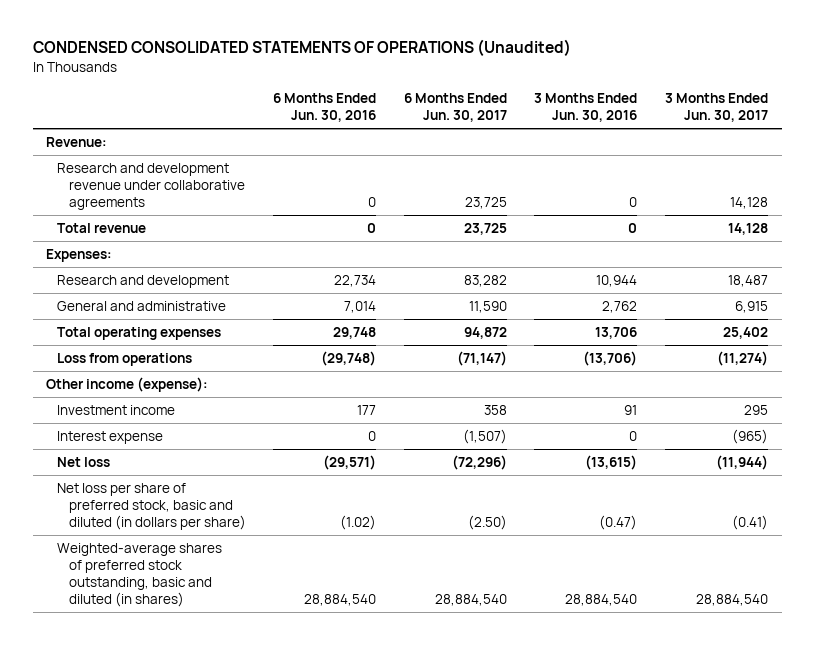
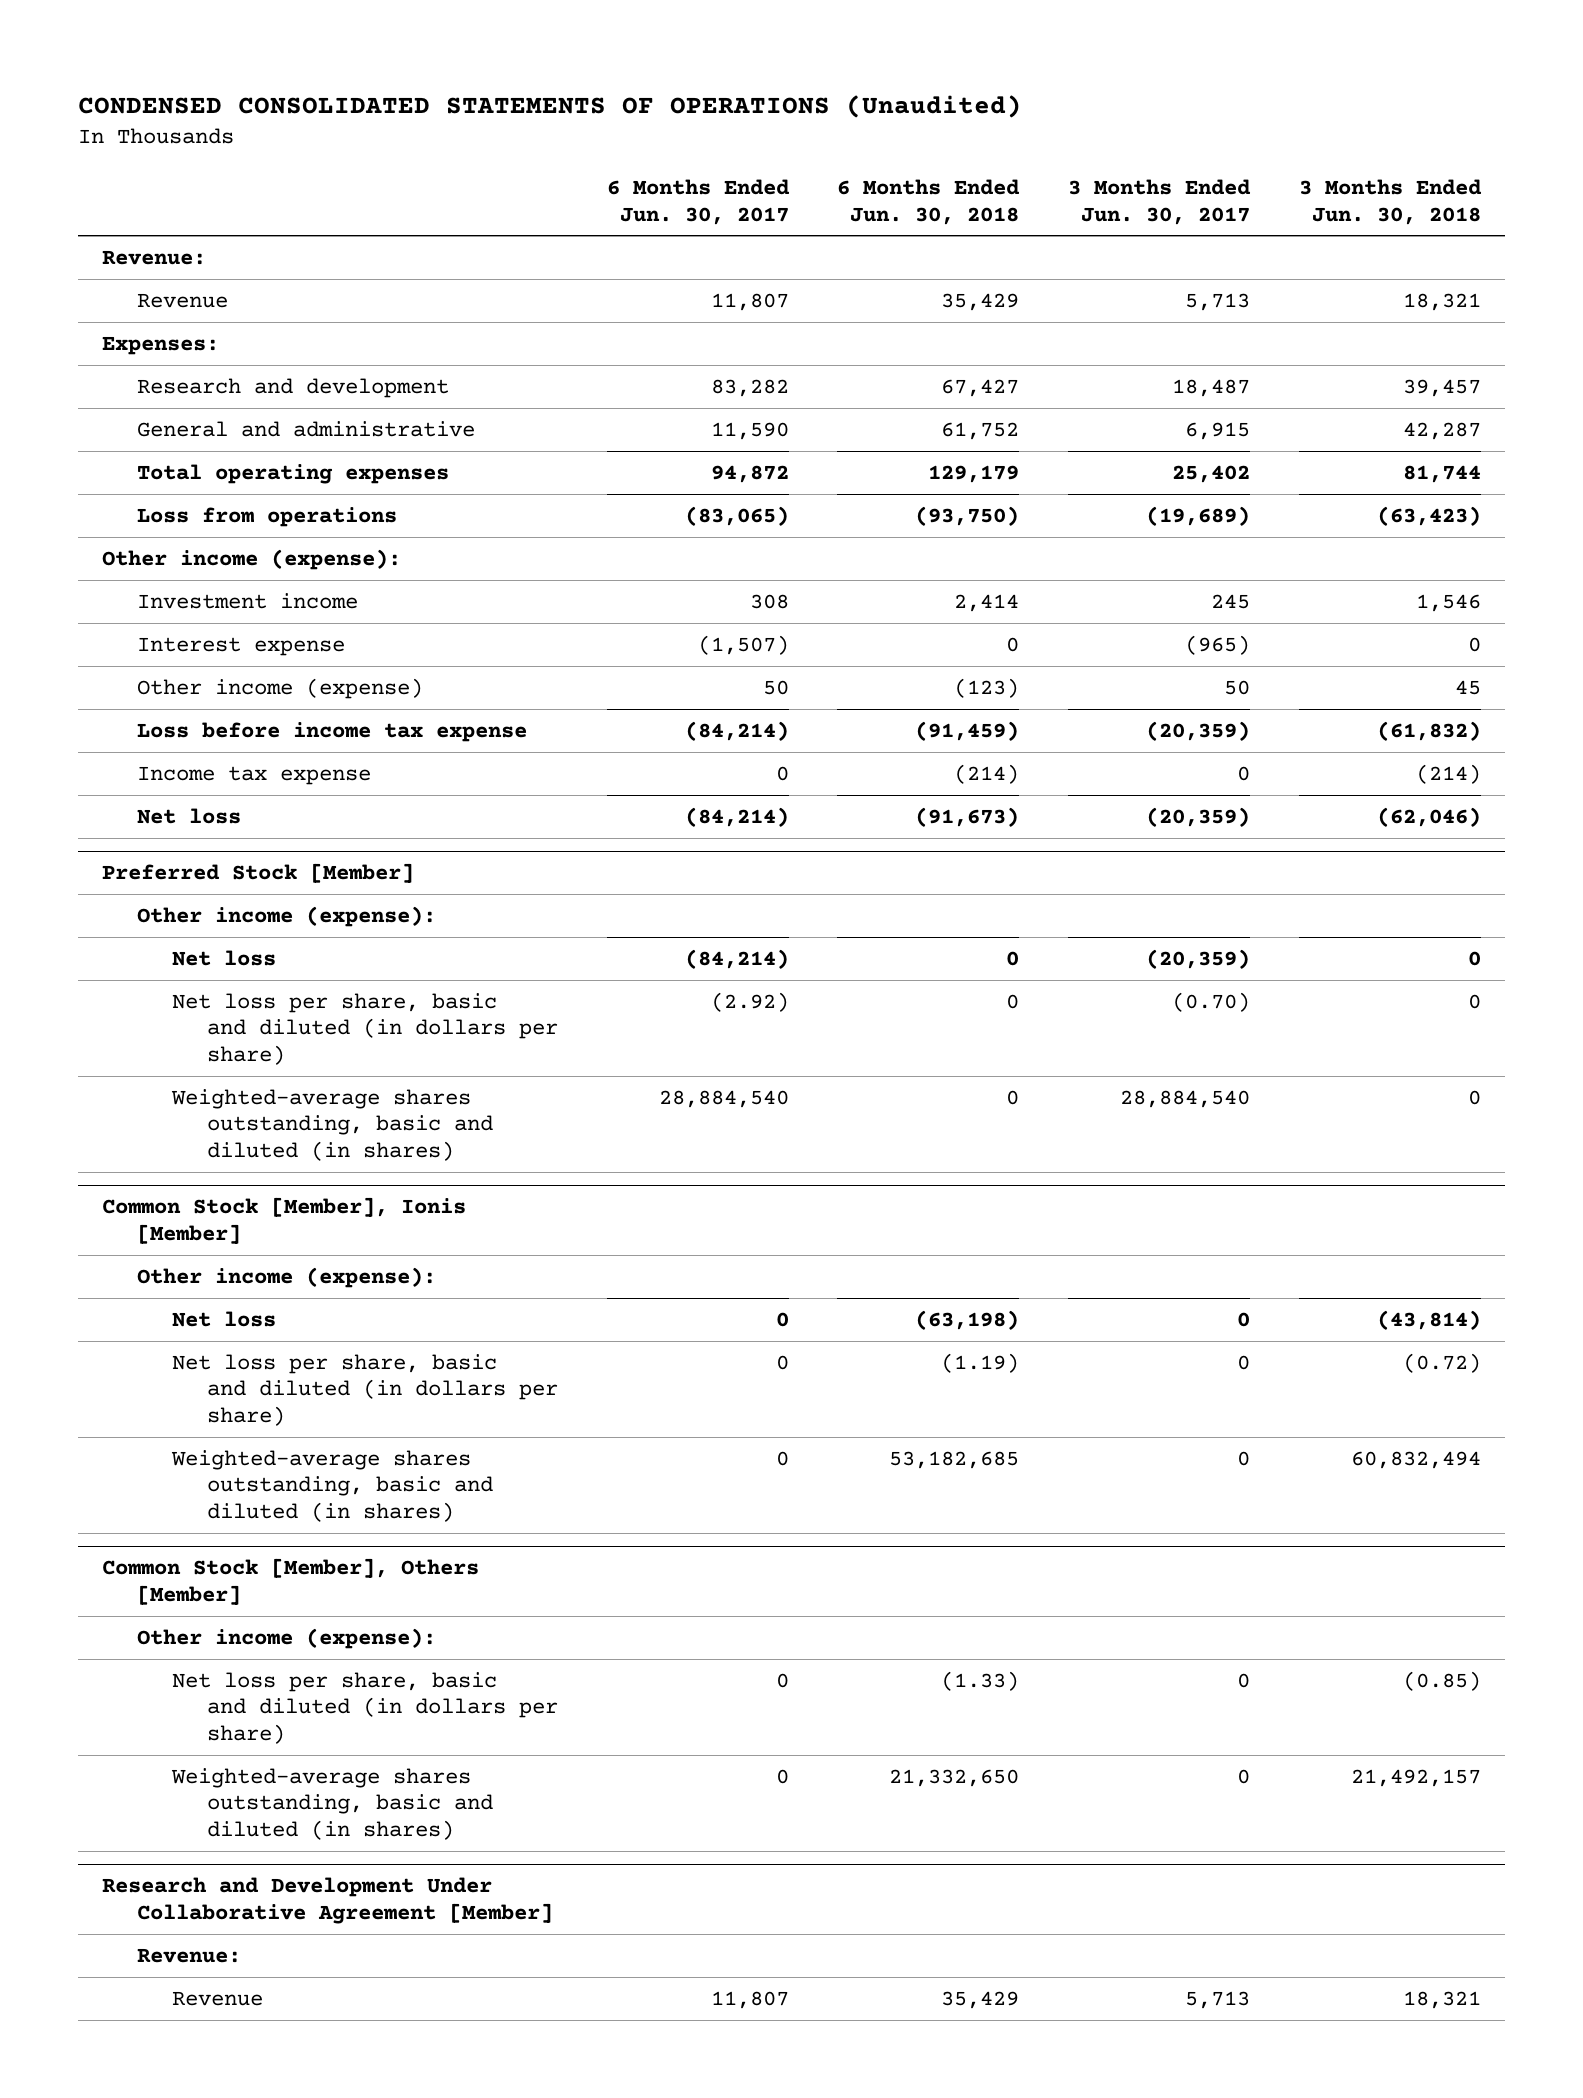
- | 6 Months Ended Jun. 30, 2016 | 6 Months Ended Jun. 30, 2017 | 3 Months Ended Jun. 30, 2016 | 3 Months Ended Jun. 30, 2017
+ | 6 Months Ended Jun. 30, 2017 | 6 Months Ended Jun. 30, 2018 | 3 Months Ended Jun. 30, 2017 | 3 Months Ended Jun. 30, 2018
- Research and development revenue under collaborative agreements | 0 | 23,725 | 0 | 14,128
- Total revenue | 0 | 23,725 | 0 | 14,128
+ Revenue | 11,807 | 35,429 | 5,713 | 18,321
- Loss from operations | (29,748) | (71,147) | (13,706) | (11,274)
+ Loss from operations | (83,065) | (93,750) | (19,689) | (63,423)
- Investment income | 177 | 358 | 91 | 295
+ Investment income | 308 | 2,414 | 245 | 1,546
- Net loss | (29,571) | (72,296) | (13,615) | (11,944)
- Net loss per share of preferred stock, basic and diluted (in dollars per share) | (1.02) | (2.50) | (0.47) | (0.41)
- Weighted-average shares of preferred stock outstanding, basic and diluted (in shares) | 28,884,540 | 28,884,540 | 28,884,540 | 28,884,540
+ Other income (expense) | 50 | (123) | 50 | 45
+ Loss before income tax expense | (84,214) | (91,459) | (20,359) | (61,832)
+ Income tax expense | 0 | (214) | 0 | (214)
+ Net loss | (84,214) | (91,673) | (20,359) | (62,046)
+ Preferred Stock [Member]
+ Other income (expense):
+ Net loss | (84,214) | 0 | (20,359) | 0
+ Net loss per share, basic and diluted (in dollars per share) | (2.92) | 0 | (0.70) | 0
+ Weighted-average shares outstanding, basic and diluted (in shares) | 28,884,540 | 0 | 28,884,540 | 0
+ Common Stock [Member], Ionis [Member]
+ Other income (expense):
+ Net loss | 0 | (63,198) | 0 | (43,814)
+ Net loss per share, basic and diluted (in dollars per share) | 0 | (1.19) | 0 | (0.72)
+ Weighted-average shares outstanding, basic and diluted (in shares) | 0 | 53,182,685 | 0 | 60,832,494
+ Common Stock [Member], Others [Member]
+ Other income (expense):
+ Net loss per share, basic and diluted (in dollars per share) | 0 | (1.33) | 0 | (0.85)
+ Weighted-average shares outstanding, basic and diluted (in shares) | 0 | 21,332,650 | 0 | 21,492,157
+ Research and Development Under Collaborative Agreement [Member]
+ Revenue:
+ Revenue | 11,807 | 35,429 | 5,713 | 18,321

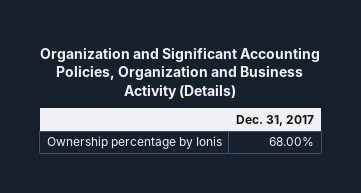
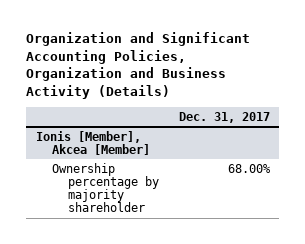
- Ownership percentage by Ionis | 68.00%
+ Ionis [Member], Akcea [Member]
+ Ownership percentage by majority shareholder | 68.00%

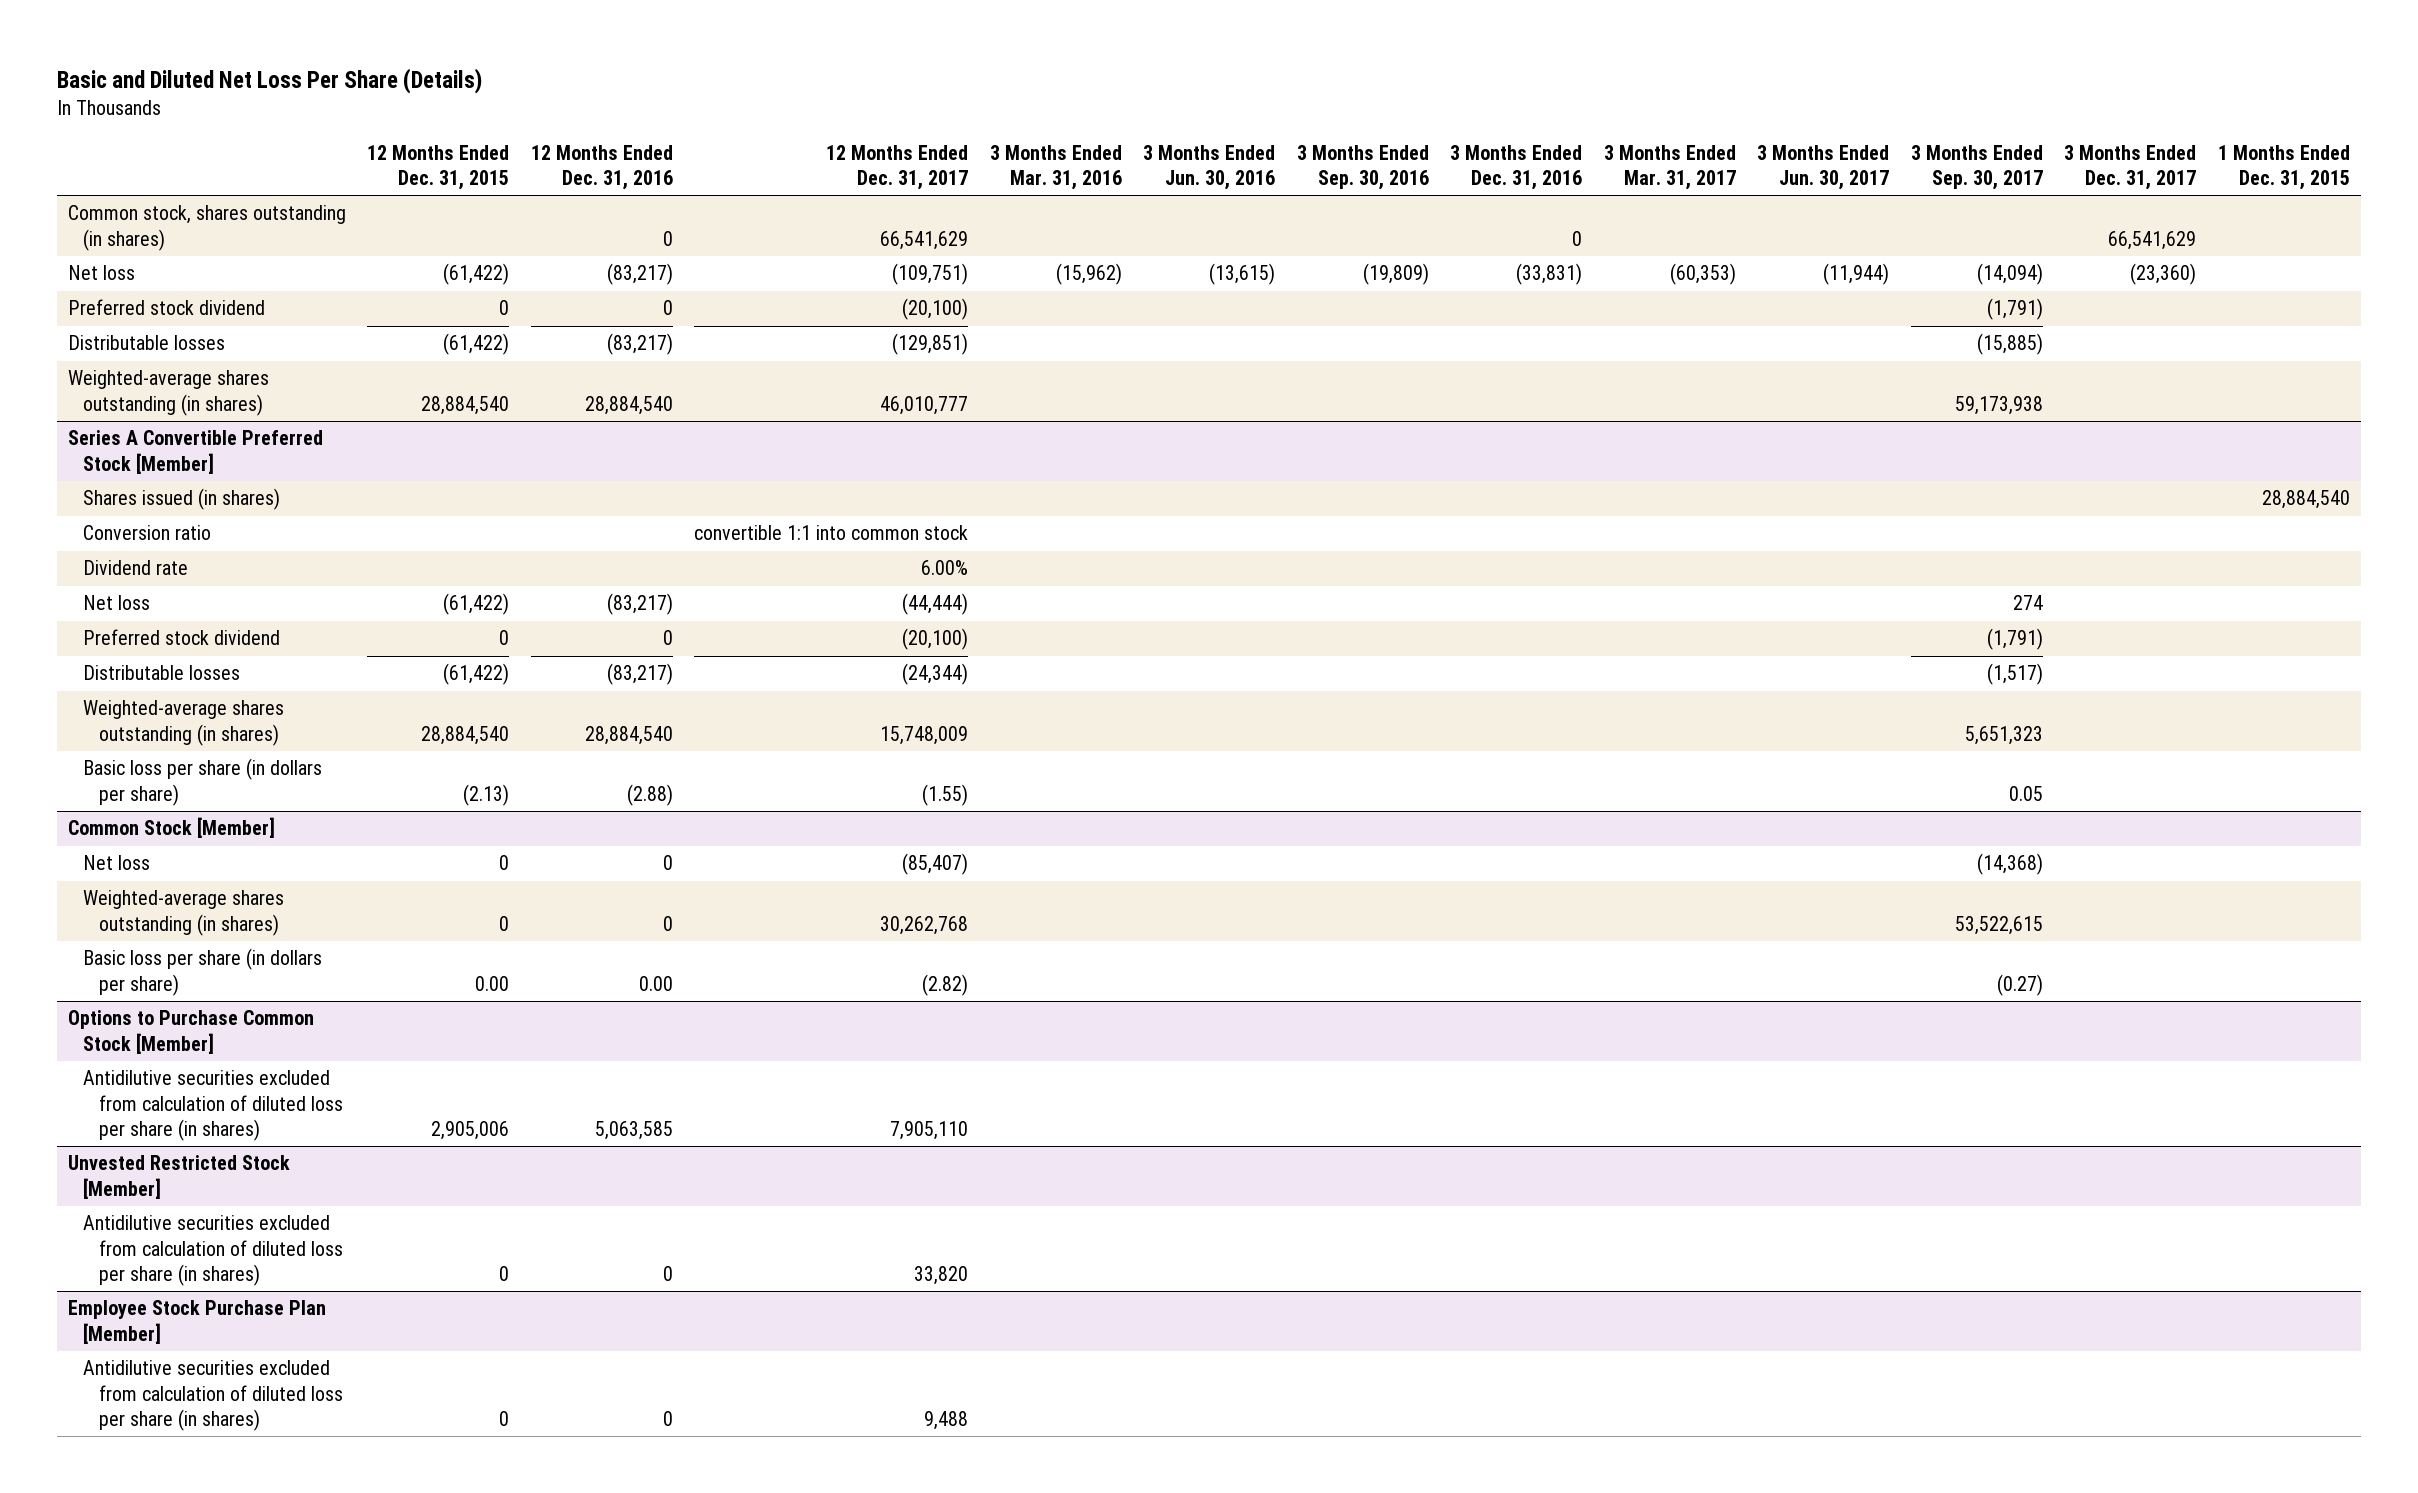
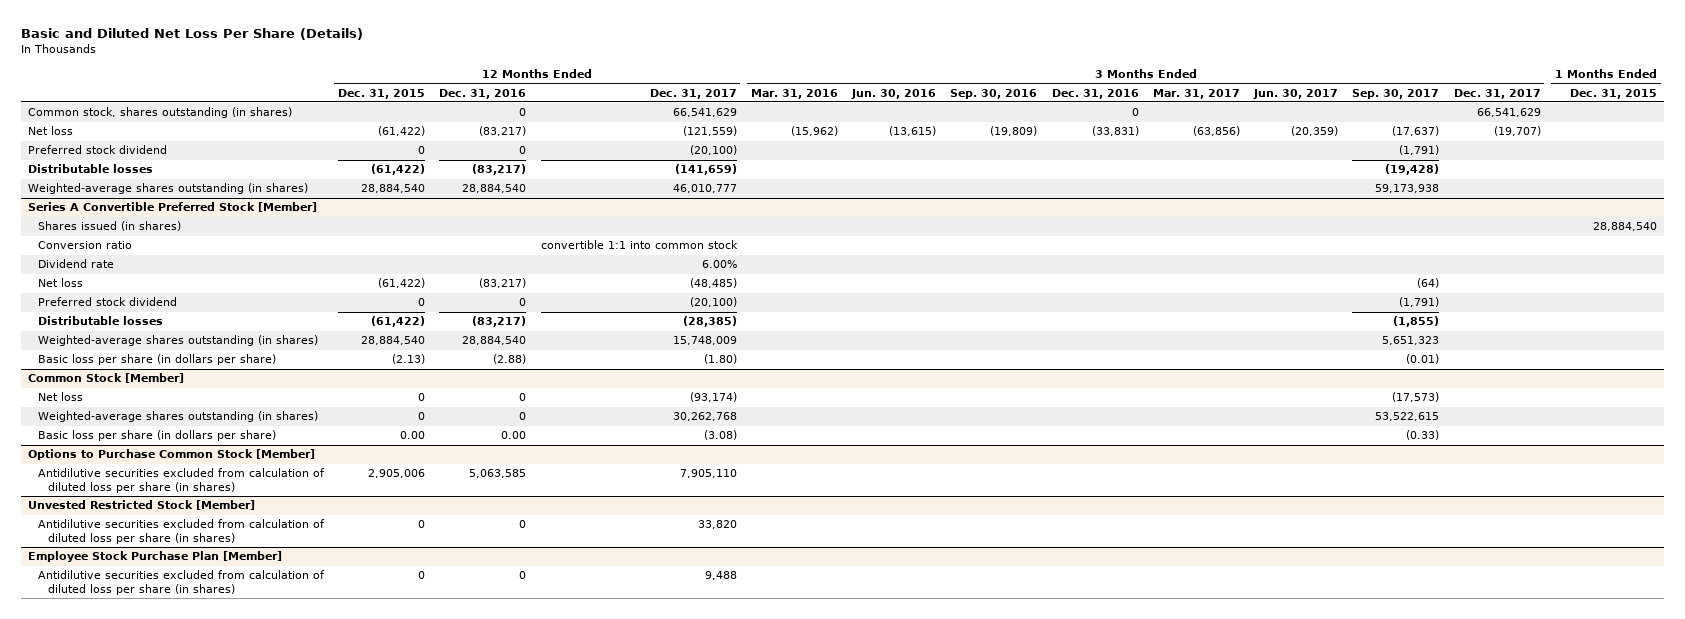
- Net loss | (61,422) | (83,217) | (109,751) | (15,962) | (13,615) | (19,809) | (33,831) | (60,353) | (11,944) | (14,094) | (23,360) |
+ Net loss | (61,422) | (83,217) | (121,559) | (15,962) | (13,615) | (19,809) | (33,831) | (63,856) | (20,359) | (17,637) | (19,707) |
- Distributable losses | (61,422) | (83,217) | (129,851) | | | | | | | (15,885) | |
+ Distributable losses | (61,422) | (83,217) | (141,659) | | | | | | | (19,428) | |
@ Series A Convertible Preferred Stock [Member]
- Net loss | (61,422) | (83,217) | (44,444) | | | | | | | 274 | |
+ Net loss | (61,422) | (83,217) | (48,485) | | | | | | | (64) | |
- Distributable losses | (61,422) | (83,217) | (24,344) | | | | | | | (1,517) | |
+ Distributable losses | (61,422) | (83,217) | (28,385) | | | | | | | (1,855) | |
- Basic loss per share (in dollars per share) | (2.13) | (2.88) | (1.55) | | | | | | | 0.05 | |
+ Basic loss per share (in dollars per share) | (2.13) | (2.88) | (1.80) | | | | | | | (0.01) | |
@ Common Stock [Member]
- Net loss | 0 | 0 | (85,407) | | | | | | | (14,368) | |
+ Net loss | 0 | 0 | (93,174) | | | | | | | (17,573) | |
- Basic loss per share (in dollars per share) | 0.00 | 0.00 | (2.82) | | | | | | | (0.27) | |
+ Basic loss per share (in dollars per share) | 0.00 | 0.00 | (3.08) | | | | | | | (0.33) | |

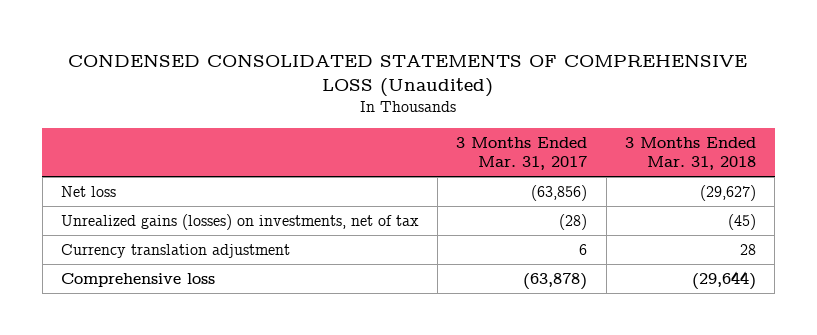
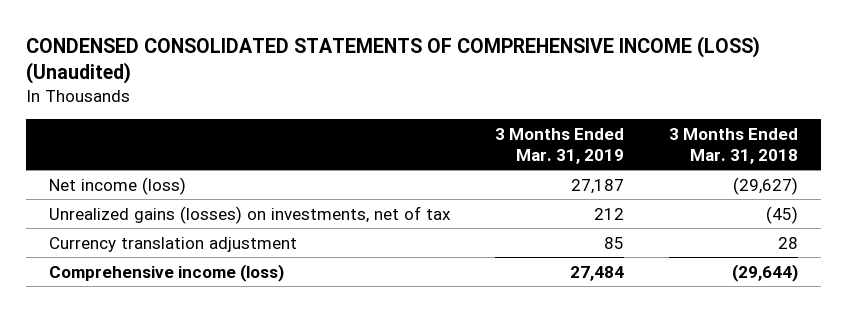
- CONDENSED CONSOLIDATED STATEMENTS OF COMPREHENSIVE LOSS (Unaudited)
+ CONDENSED CONSOLIDATED STATEMENTS OF COMPREHENSIVE INCOME (LOSS) (Unaudited)
- | 3 Months Ended Mar. 31, 2017 | 3 Months Ended Mar. 31, 2018
+ | 3 Months Ended Mar. 31, 2019 | 3 Months Ended Mar. 31, 2018
- Net loss | (63,856) | (29,627)
+ Net income (loss) | 27,187 | (29,627)
- Comprehensive loss | (63,878) | (29,644)
+ Comprehensive income (loss) | 27,484 | (29,644)

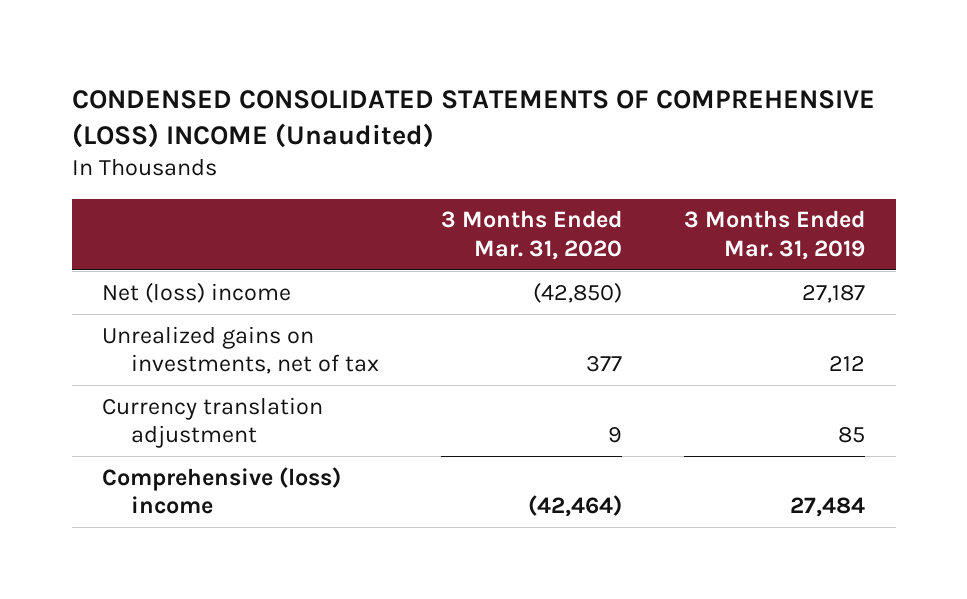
- CONDENSED CONSOLIDATED STATEMENTS OF COMPREHENSIVE INCOME (LOSS) (Unaudited)
+ CONDENSED CONSOLIDATED STATEMENTS OF COMPREHENSIVE (LOSS) INCOME (Unaudited)
- | 3 Months Ended Mar. 31, 2019 | 3 Months Ended Mar. 31, 2018
+ | 3 Months Ended Mar. 31, 2020 | 3 Months Ended Mar. 31, 2019
- Net income (loss) | 27,187 | (29,627)
- Unrealized gains (losses) on investments, net of tax | 212 | (45)
+ Net (loss) income | (42,850) | 27,187
+ Unrealized gains on investments, net of tax | 377 | 212
- Comprehensive income (loss) | 27,484 | (29,644)
+ Comprehensive (loss) income | (42,464) | 27,484

